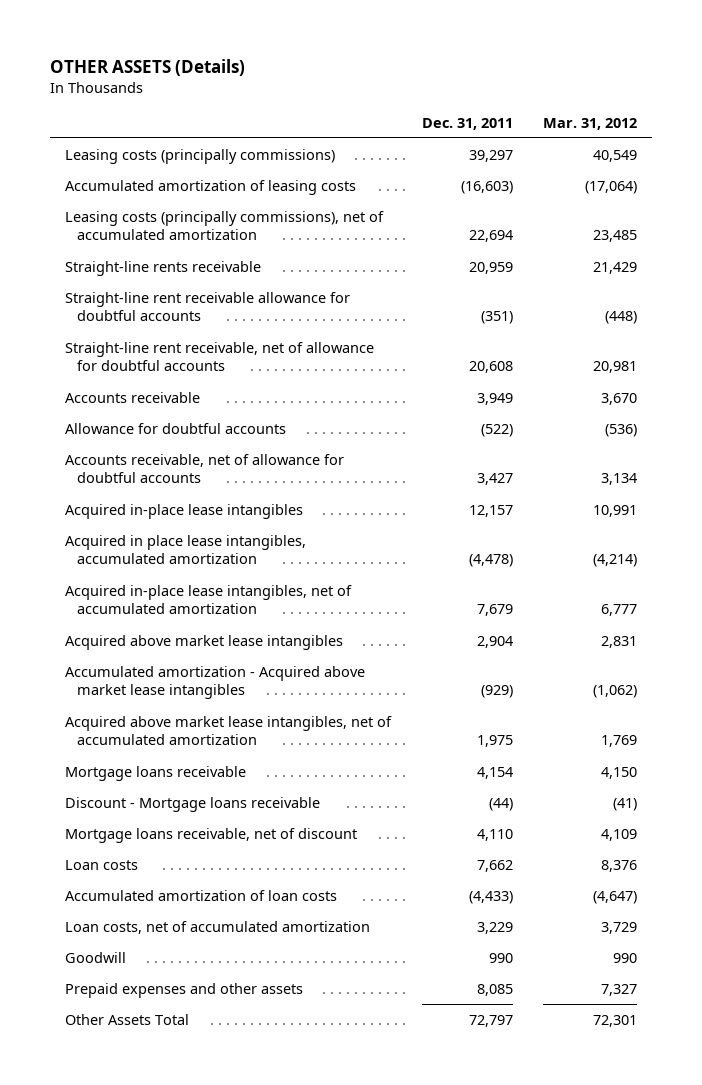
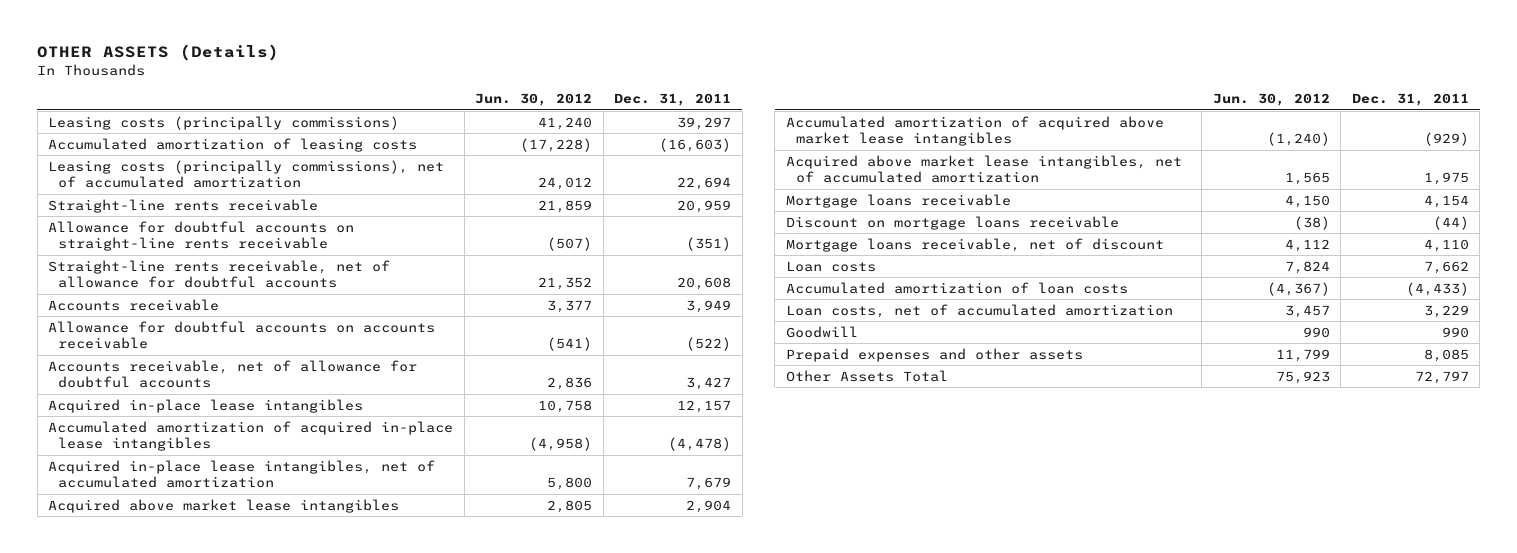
- | Dec. 31, 2011 | Mar. 31, 2012
+ | Jun. 30, 2012 | Dec. 31, 2011
- Straight-line rent receivable allowance for doubtful accounts | (351) | (448)
- Straight-line rent receivable, net of allowance for doubtful accounts | 20,608 | 20,981
+ Allowance for doubtful accounts on straight-line rents receivable | (507) | (351)
+ Straight-line rents receivable, net of allowance for doubtful accounts | 21,352 | 20,608
- Allowance for doubtful accounts | (522) | (536)
+ Allowance for doubtful accounts on accounts receivable | (541) | (522)
- Acquired in place lease intangibles, accumulated amortization | (4,478) | (4,214)
+ Accumulated amortization of acquired in-place lease intangibles | (4,958) | (4,478)
- Accumulated amortization - Acquired above market lease intangibles | (929) | (1,062)
+ Accumulated amortization of acquired above market lease intangibles | (1,240) | (929)
- Discount - Mortgage loans receivable | (44) | (41)
+ Discount on mortgage loans receivable | (38) | (44)

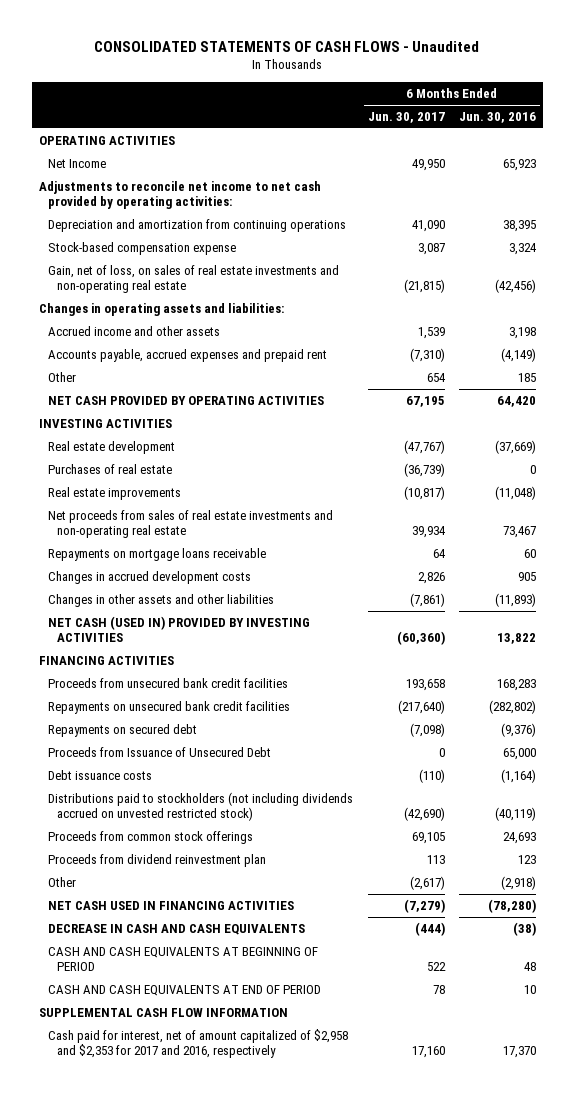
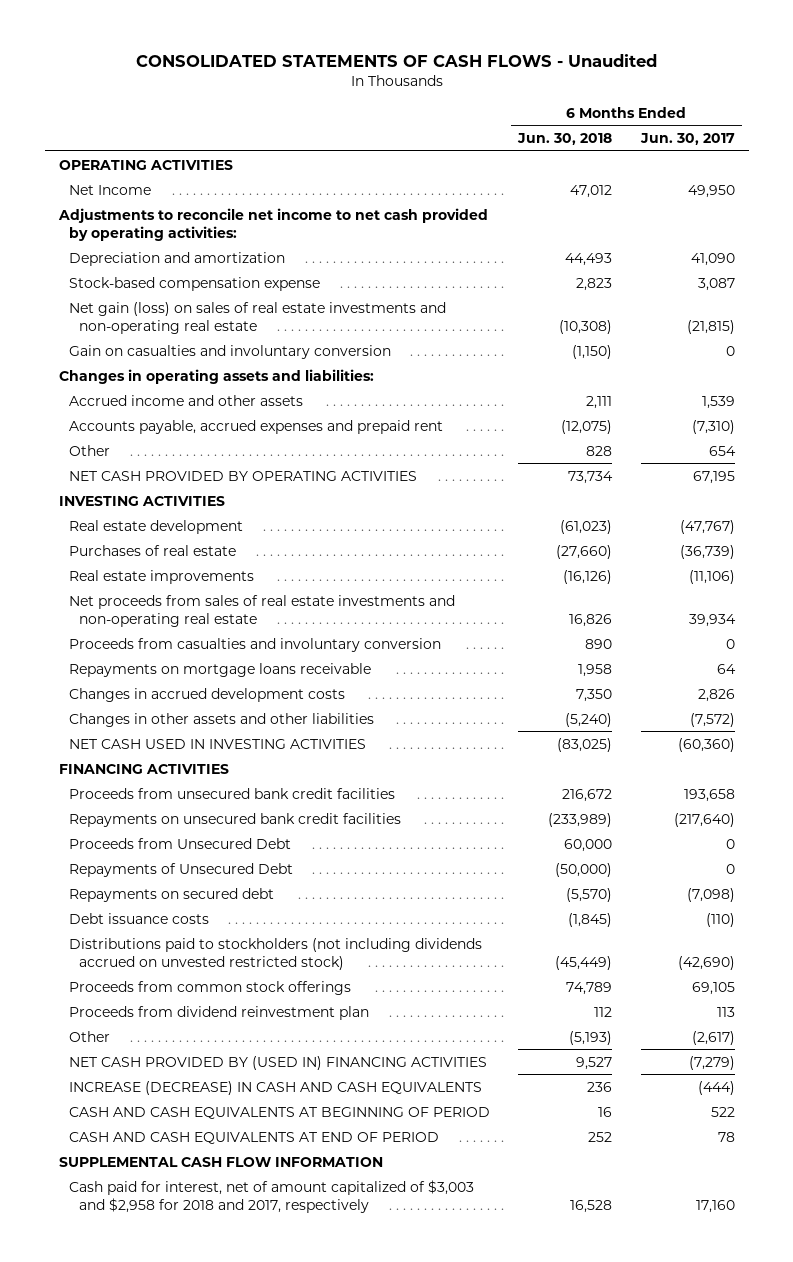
- | 6 Months Ended Jun. 30, 2017 | 6 Months Ended Jun. 30, 2016
+ | 6 Months Ended Jun. 30, 2018 | 6 Months Ended Jun. 30, 2017
- Depreciation and amortization from continuing operations | 41,090 | 38,395
+ Depreciation and amortization | 44,493 | 41,090
- Gain, net of loss, on sales of real estate investments and non-operating real estate | (21,815) | (42,456)
+ Net gain (loss) on sales of real estate investments and non-operating real estate | (10,308) | (21,815)
+ Gain on casualties and involuntary conversion | (1,150) | 0
- Real estate improvements | (10,817) | (11,048)
+ Real estate improvements | (16,126) | (11,106)
+ Proceeds from casualties and involuntary conversion | 890 | 0
- Changes in other assets and other liabilities | (7,861) | (11,893)
- NET CASH (USED IN) PROVIDED BY INVESTING ACTIVITIES | (60,360) | 13,822
+ Changes in other assets and other liabilities | (5,240) | (7,572)
+ NET CASH USED IN INVESTING ACTIVITIES | (83,025) | (60,360)
+ Proceeds from Unsecured Debt | 60,000 | 0
+ Repayments of Unsecured Debt | (50,000) | 0
- Proceeds from Issuance of Unsecured Debt | 0 | 65,000
- NET CASH USED IN FINANCING ACTIVITIES | (7,279) | (78,280)
- DECREASE IN CASH AND CASH EQUIVALENTS | (444) | (38)
+ NET CASH PROVIDED BY (USED IN) FINANCING ACTIVITIES | 9,527 | (7,279)
+ INCREASE (DECREASE) IN CASH AND CASH EQUIVALENTS | 236 | (444)
- Cash paid for interest, net of amount capitalized of $2,958 and $2,353 for 2017 and 2016, respectively | 17,160 | 17,370
+ Cash paid for interest, net of amount capitalized of $3,003 and $2,958 for 2018 and 2017, respectively | 16,528 | 17,160

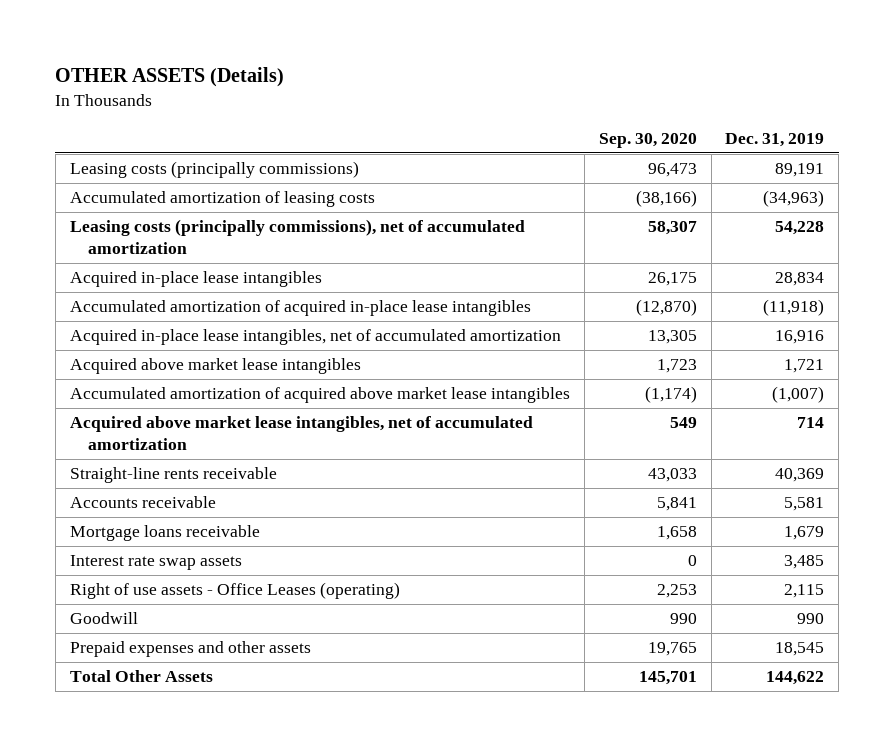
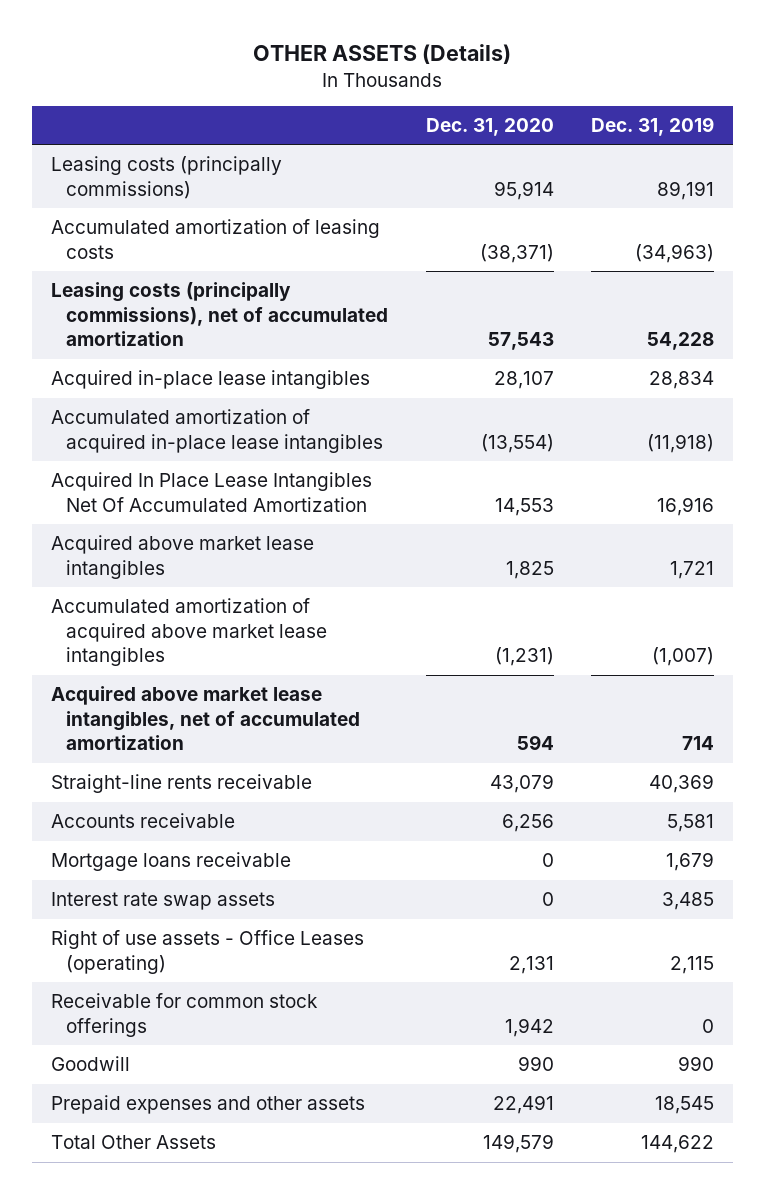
- | Sep. 30, 2020 | Dec. 31, 2019
+ | Dec. 31, 2020 | Dec. 31, 2019
- Acquired in-place lease intangibles, net of accumulated amortization | 13,305 | 16,916
+ Acquired In Place Lease Intangibles Net Of Accumulated Amortization | 14,553 | 16,916
+ Receivable for common stock offerings | 1,942 | 0

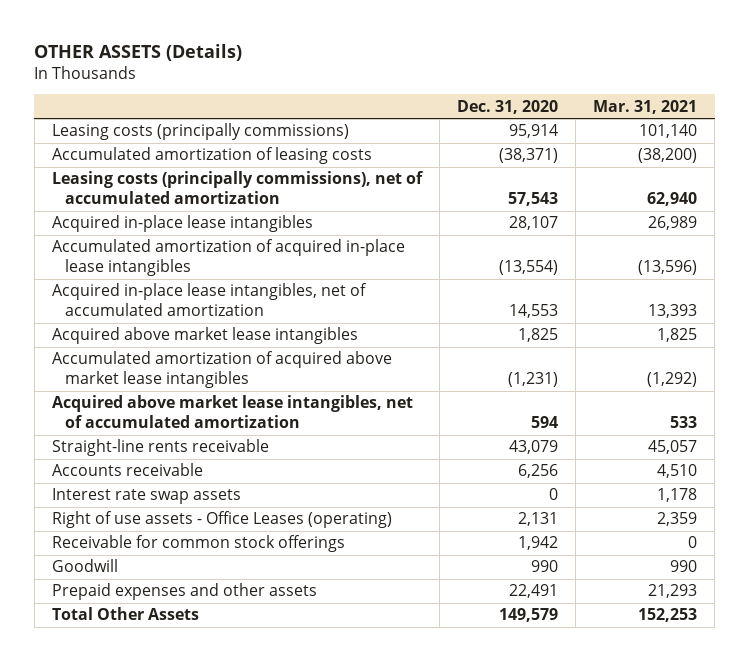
- | Dec. 31, 2020 | Dec. 31, 2019
+ | Dec. 31, 2020 | Mar. 31, 2021
- Acquired In Place Lease Intangibles Net Of Accumulated Amortization | 14,553 | 16,916
+ Acquired in-place lease intangibles, net of accumulated amortization | 14,553 | 13,393
- Mortgage loans receivable | 0 | 1,679

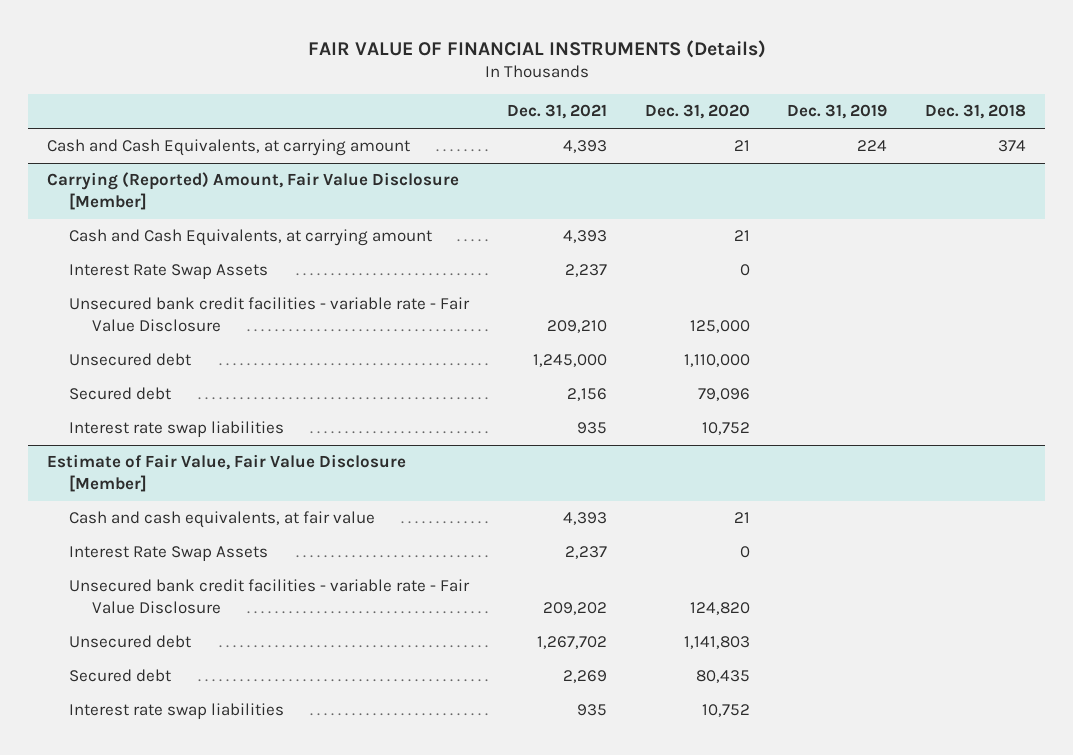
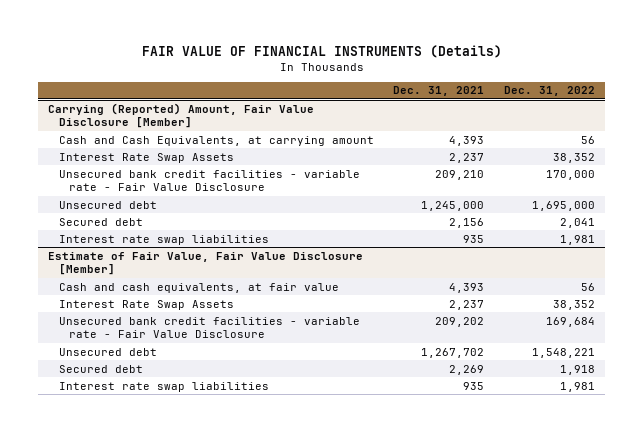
- | Dec. 31, 2021 | Dec. 31, 2020 | Dec. 31, 2019 | Dec. 31, 2018
+ | Dec. 31, 2021 | Dec. 31, 2022
- Cash and Cash Equivalents, at carrying amount | 4,393 | 21 | 224 | 374

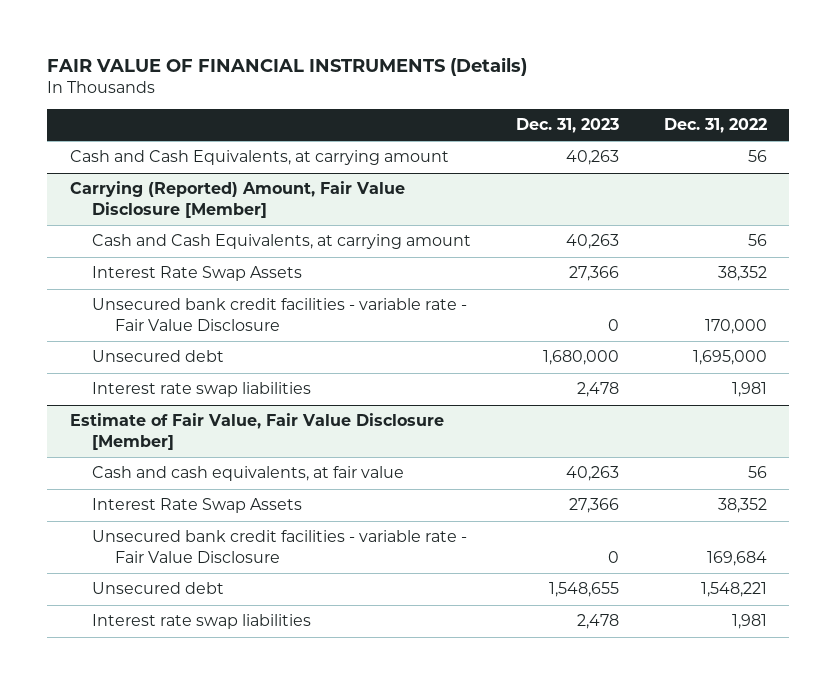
- | Dec. 31, 2021 | Dec. 31, 2022
+ | Dec. 31, 2023 | Dec. 31, 2022
+ Cash and Cash Equivalents, at carrying amount | 40,263 | 56
@ Carrying (Reported) Amount, Fair Value Disclosure [Member]
- Secured debt | 2,156 | 2,041
@ Estimate of Fair Value, Fair Value Disclosure [Member]
- Secured debt | 2,269 | 1,918

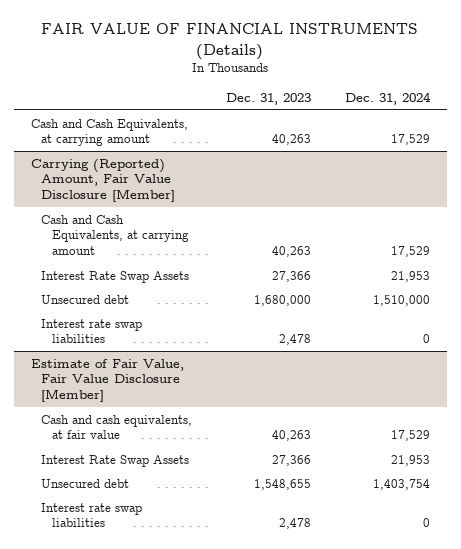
- | Dec. 31, 2023 | Dec. 31, 2022
+ | Dec. 31, 2023 | Dec. 31, 2024
@ Carrying (Reported) Amount, Fair Value Disclosure [Member]
- Unsecured bank credit facilities - variable rate - Fair Value Disclosure | 0 | 170,000
@ Estimate of Fair Value, Fair Value Disclosure [Member]
- Unsecured bank credit facilities - variable rate - Fair Value Disclosure | 0 | 169,684

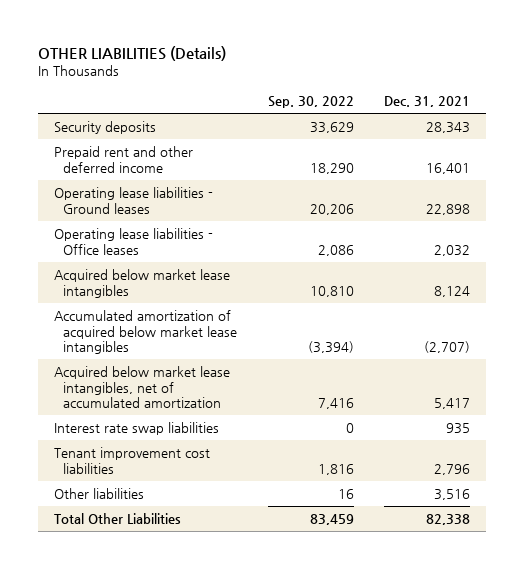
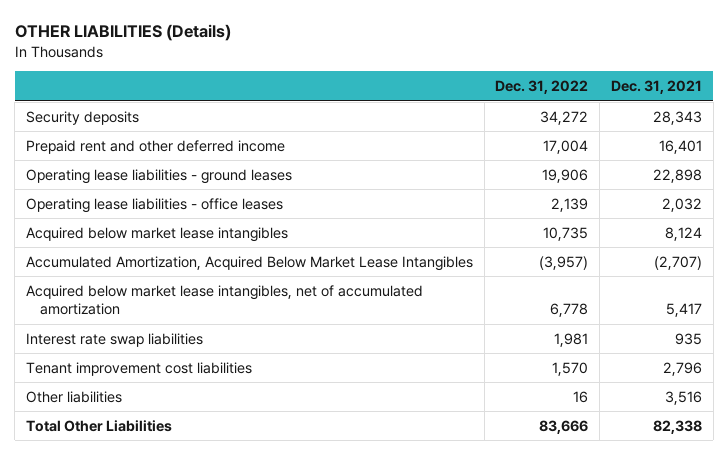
- | Sep. 30, 2022 | Dec. 31, 2021
+ | Dec. 31, 2022 | Dec. 31, 2021
- Operating lease liabilities - Ground leases | 20,206 | 22,898
- Operating lease liabilities - Office leases | 2,086 | 2,032
+ Operating lease liabilities - ground leases | 19,906 | 22,898
+ Operating lease liabilities - office leases | 2,139 | 2,032
- Accumulated amortization of acquired below market lease intangibles | (3,394) | (2,707)
+ Accumulated Amortization, Acquired Below Market Lease Intangibles | (3,957) | (2,707)

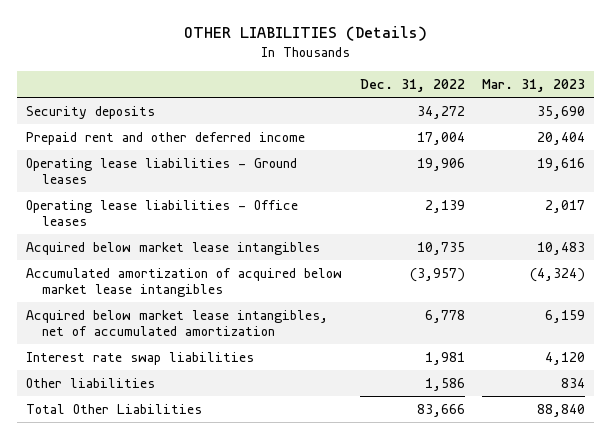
- | Dec. 31, 2022 | Dec. 31, 2021
+ | Dec. 31, 2022 | Mar. 31, 2023
- Operating lease liabilities - ground leases | 19,906 | 22,898
- Operating lease liabilities - office leases | 2,139 | 2,032
+ Operating lease liabilities - Ground leases | 19,906 | 19,616
+ Operating lease liabilities - Office leases | 2,139 | 2,017
- Accumulated Amortization, Acquired Below Market Lease Intangibles | (3,957) | (2,707)
+ Accumulated amortization of acquired below market lease intangibles | (3,957) | (4,324)
- Tenant improvement cost liabilities | 1,570 | 2,796
- Other liabilities | 16 | 3,516
+ Other liabilities | 1,586 | 834

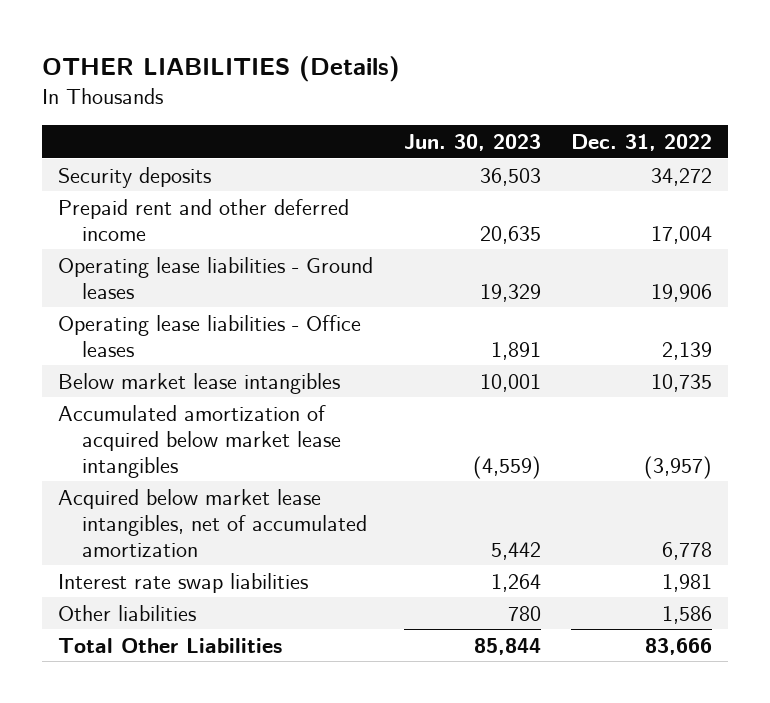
- | Dec. 31, 2022 | Mar. 31, 2023
+ | Jun. 30, 2023 | Dec. 31, 2022
- Acquired below market lease intangibles | 10,735 | 10,483
+ Below market lease intangibles | 10,001 | 10,735

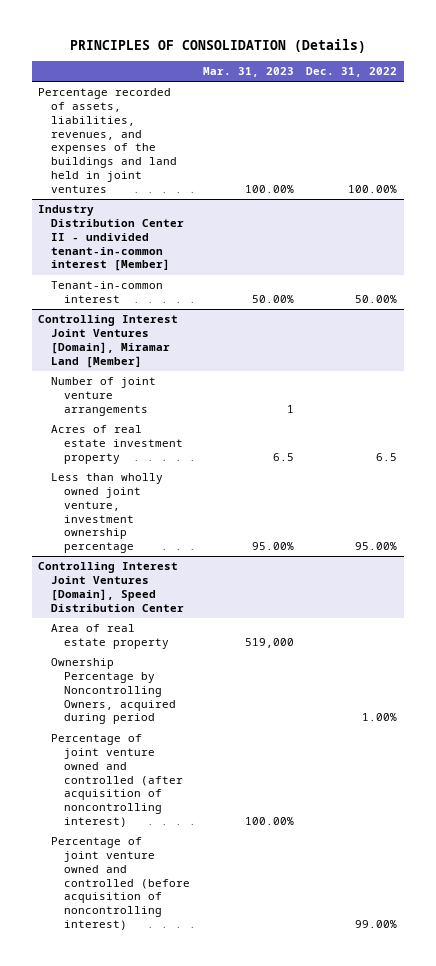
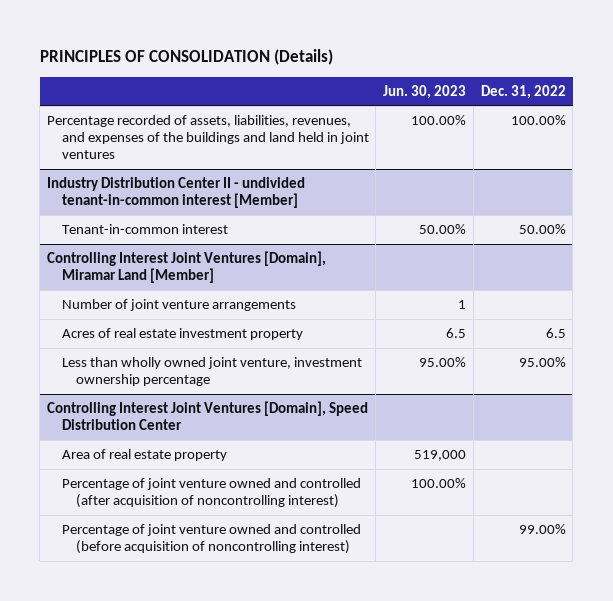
- | Mar. 31, 2023 | Dec. 31, 2022
+ | Jun. 30, 2023 | Dec. 31, 2022
@ Controlling Interest Joint Ventures [Domain], Speed Distribution Center
- Ownership Percentage by Noncontrolling Owners, acquired during period | | 1.00%

